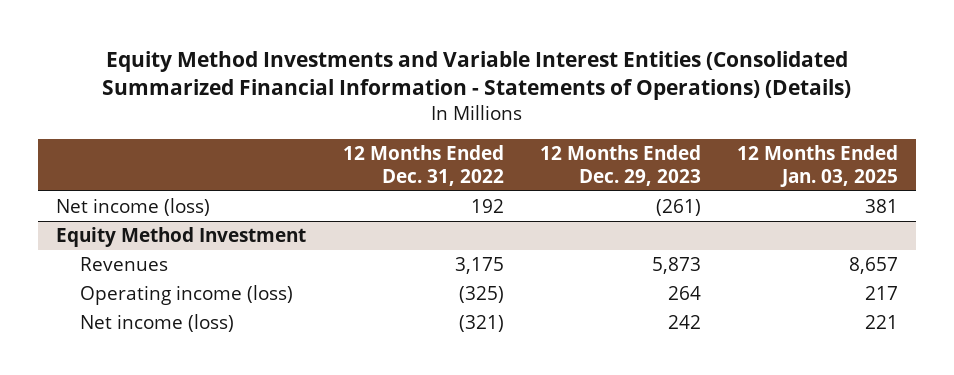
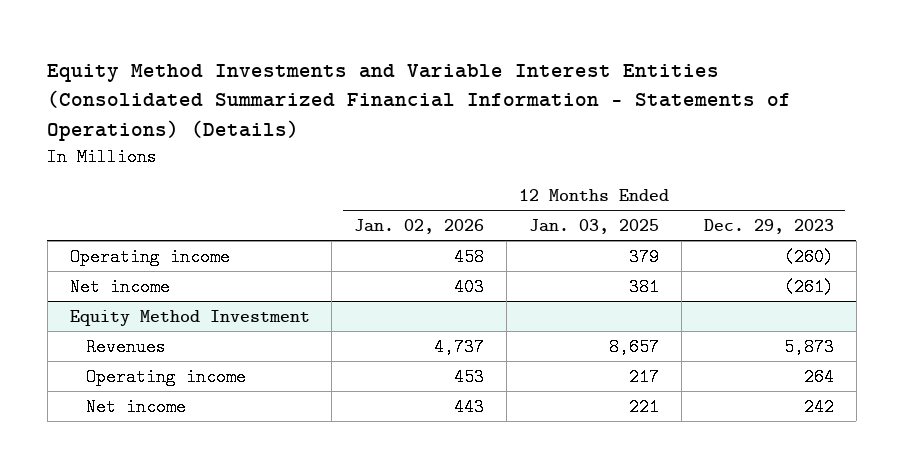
- | 12 Months Ended Dec. 31, 2022 | 12 Months Ended Dec. 29, 2023 | 12 Months Ended Jan. 03, 2025
+ | 12 Months Ended Jan. 02, 2026 | 12 Months Ended Jan. 03, 2025 | 12 Months Ended Dec. 29, 2023
- Net income (loss) | 192 | (261) | 381
+ Operating income | 458 | 379 | (260)
+ Net income | 403 | 381 | (261)
@ Equity Method Investment
- Operating income (loss) | (325) | 264 | 217
- Net income (loss) | (321) | 242 | 221
+ Operating income | 453 | 217 | 264
+ Net income | 443 | 221 | 242

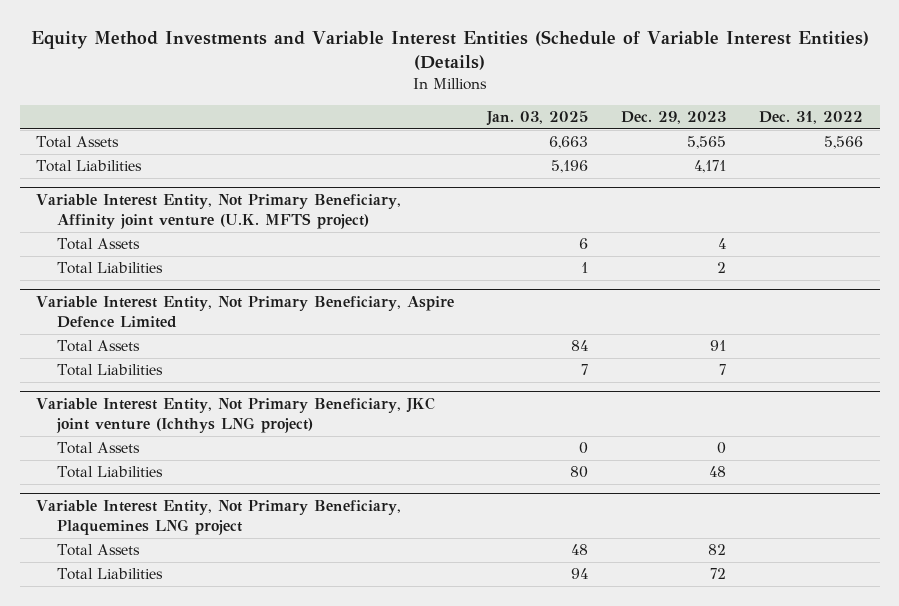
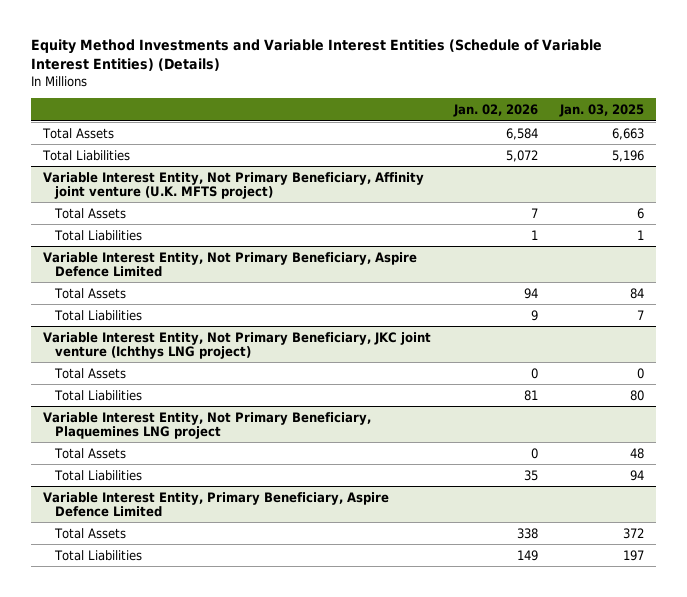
- | Jan. 03, 2025 | Dec. 29, 2023 | Dec. 31, 2022
+ | Jan. 02, 2026 | Jan. 03, 2025
+ Variable Interest Entity, Primary Beneficiary, Aspire Defence Limited
+ Total Assets | 338 | 372
+ Total Liabilities | 149 | 197

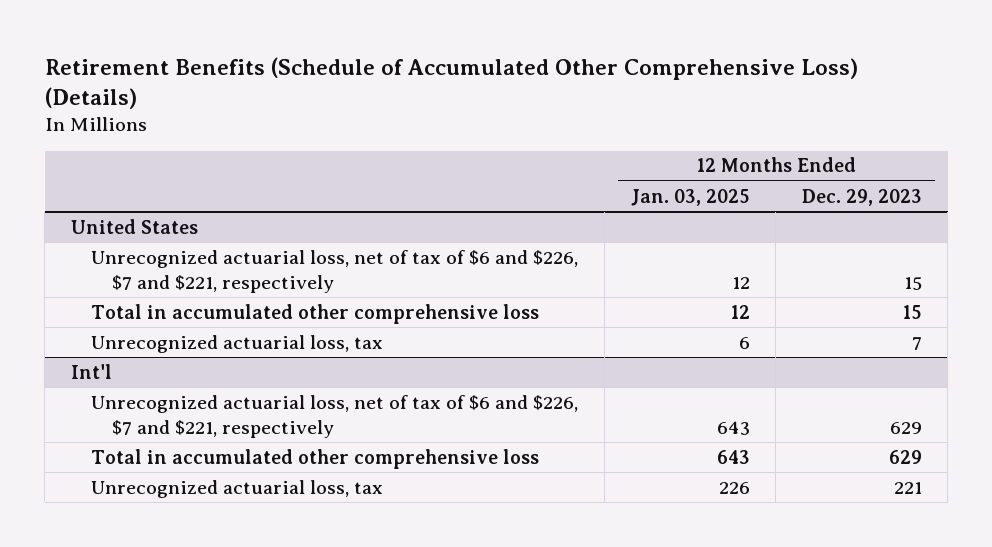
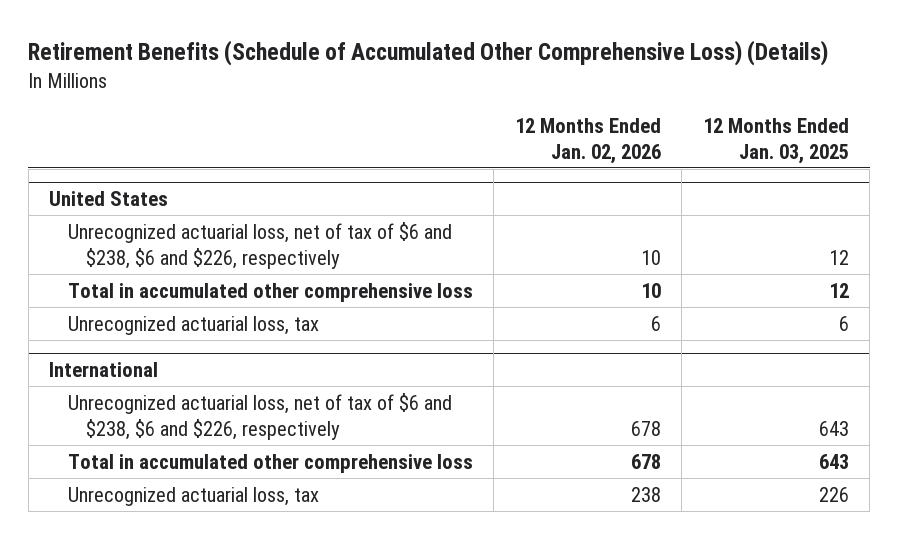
- | 12 Months Ended Jan. 03, 2025 | 12 Months Ended Dec. 29, 2023
+ | 12 Months Ended Jan. 02, 2026 | 12 Months Ended Jan. 03, 2025
@ United States
- Unrecognized actuarial loss, net of tax of $6 and $226, $7 and $221, respectively | 12 | 15
+ Unrecognized actuarial loss, net of tax of $6 and $238, $6 and $226, respectively | 10 | 12
- Int'l
- Unrecognized actuarial loss, net of tax of $6 and $226, $7 and $221, respectively | 643 | 629
+ International
+ Unrecognized actuarial loss, net of tax of $6 and $238, $6 and $226, respectively | 678 | 643

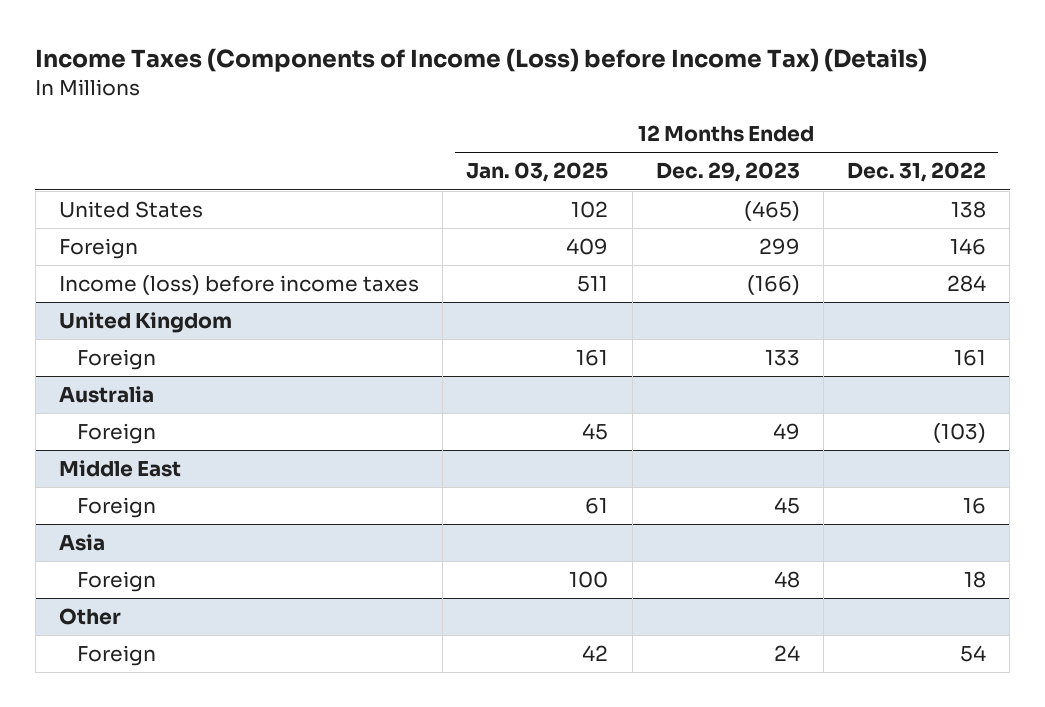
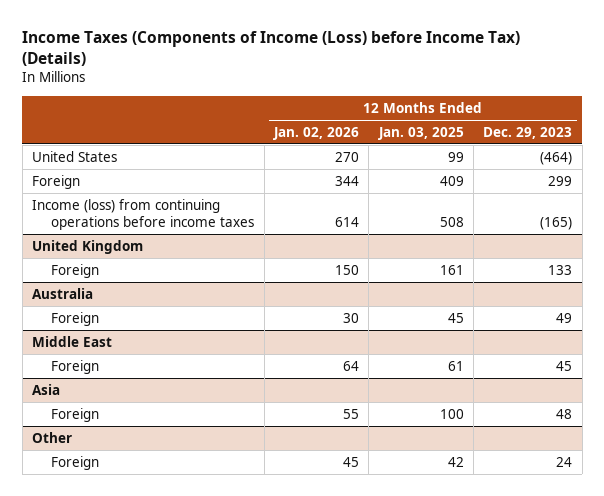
- | 12 Months Ended Jan. 03, 2025 | 12 Months Ended Dec. 29, 2023 | 12 Months Ended Dec. 31, 2022
+ | 12 Months Ended Jan. 02, 2026 | 12 Months Ended Jan. 03, 2025 | 12 Months Ended Dec. 29, 2023
- United States | 102 | (465) | 138
+ United States | 270 | 99 | (464)
- Income (loss) before income taxes | 511 | (166) | 284
+ Income (loss) from continuing operations before income taxes | 614 | 508 | (165)

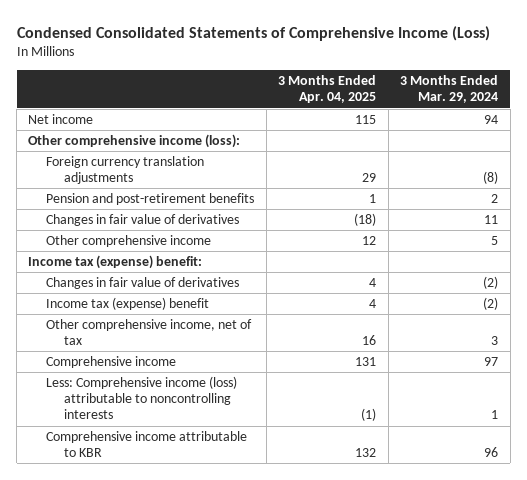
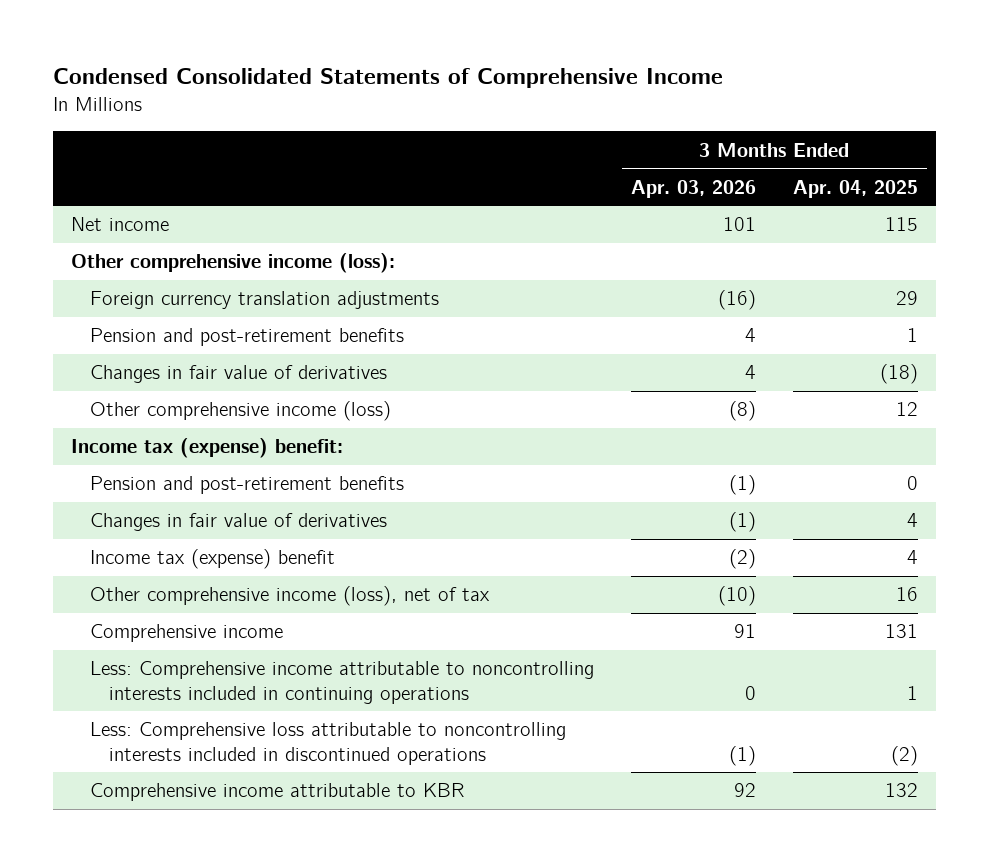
- Condensed Consolidated Statements of Comprehensive Income (Loss)
+ Condensed Consolidated Statements of Comprehensive Income
- | 3 Months Ended Apr. 04, 2025 | 3 Months Ended Mar. 29, 2024
+ | 3 Months Ended Apr. 03, 2026 | 3 Months Ended Apr. 04, 2025
- Other comprehensive income | 12 | 5
+ Other comprehensive income (loss) | (8) | 12
+ Pension and post-retirement benefits | (1) | 0
- Other comprehensive income, net of tax | 16 | 3
+ Other comprehensive income (loss), net of tax | (10) | 16
- Less: Comprehensive income (loss) attributable to noncontrolling interests | (1) | 1
+ Less: Comprehensive income attributable to noncontrolling interests included in continuing operations | 0 | 1
+ Less: Comprehensive loss attributable to noncontrolling interests included in discontinued operations | (1) | (2)

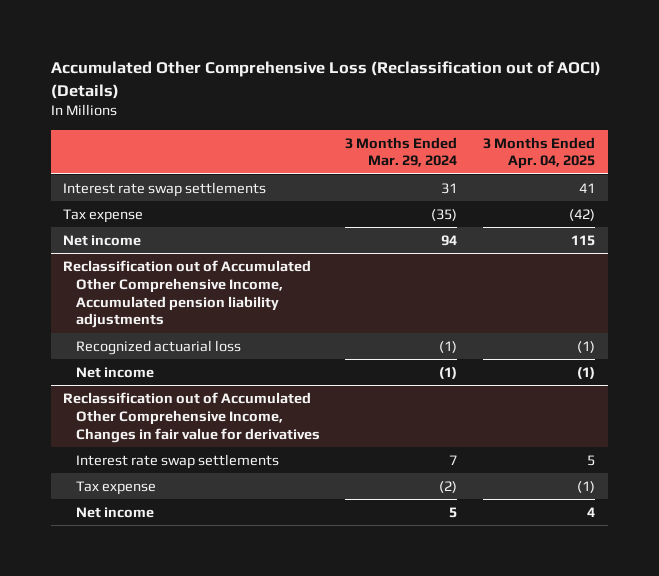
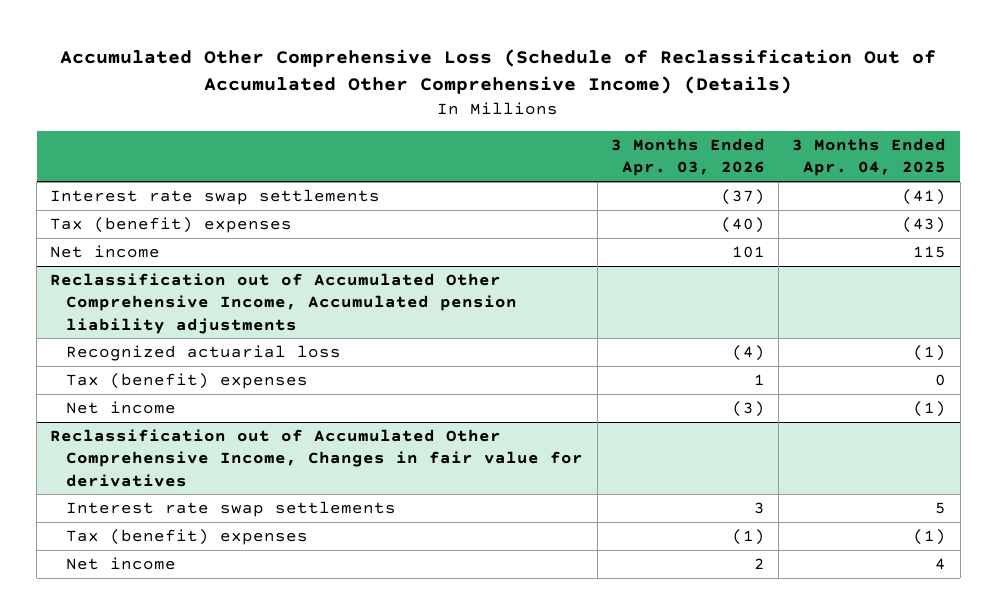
- Accumulated Other Comprehensive Loss (Reclassification out of AOCI) (Details)
+ Accumulated Other Comprehensive Loss (Schedule of Reclassification Out of Accumulated Other Comprehensive Income) (Details)
- | 3 Months Ended Mar. 29, 2024 | 3 Months Ended Apr. 04, 2025
+ | 3 Months Ended Apr. 03, 2026 | 3 Months Ended Apr. 04, 2025
- Interest rate swap settlements | 31 | 41
- Tax expense | (35) | (42)
+ Interest rate swap settlements | (37) | (41)
+ Tax (benefit) expenses | (40) | (43)
@ Reclassification out of Accumulated Other Comprehensive Income, Accumulated pension liability adjustments
+ Tax (benefit) expenses | 1 | 0
@ Reclassification out of Accumulated Other Comprehensive Income, Changes in fair value for derivatives
- Tax expense | (2) | (1)
+ Tax (benefit) expenses | (1) | (1)

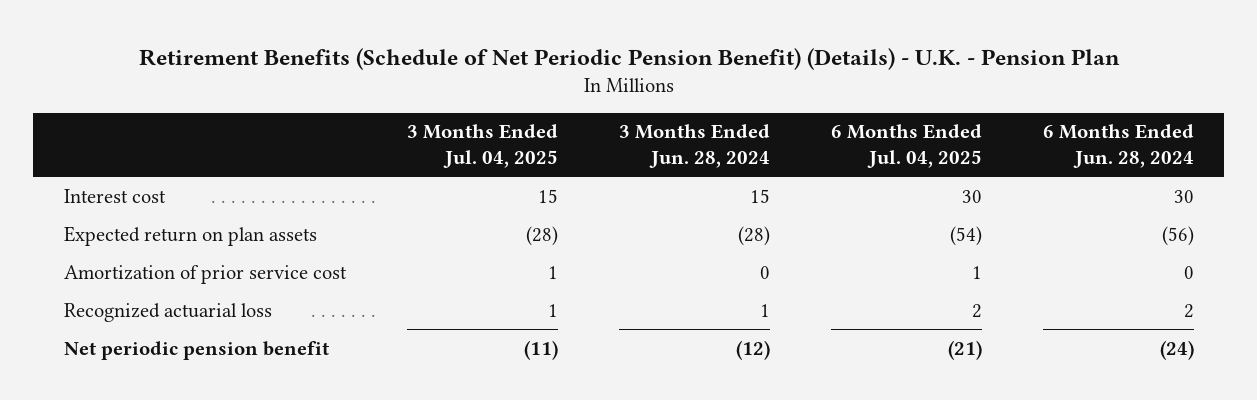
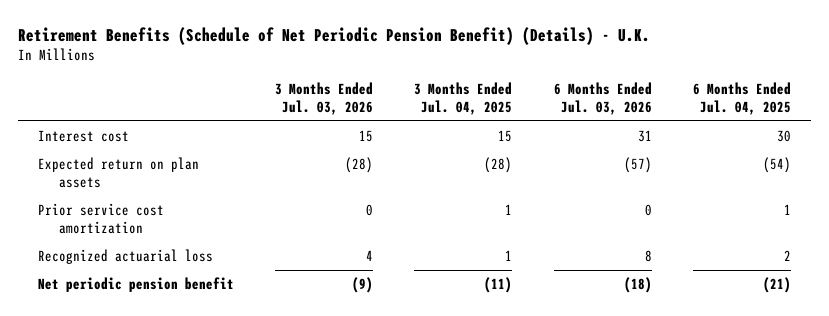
- Retirement Benefits (Schedule of Net Periodic Pension Benefit) (Details) - U.K. - Pension Plan
+ Retirement Benefits (Schedule of Net Periodic Pension Benefit) (Details) - U.K.
- | 3 Months Ended Jul. 04, 2025 | 3 Months Ended Jun. 28, 2024 | 6 Months Ended Jul. 04, 2025 | 6 Months Ended Jun. 28, 2024
+ | 3 Months Ended Jul. 03, 2026 | 3 Months Ended Jul. 04, 2025 | 6 Months Ended Jul. 03, 2026 | 6 Months Ended Jul. 04, 2025
- Amortization of prior service cost | 1 | 0 | 1 | 0
+ Prior service cost amortization | 0 | 1 | 0 | 1

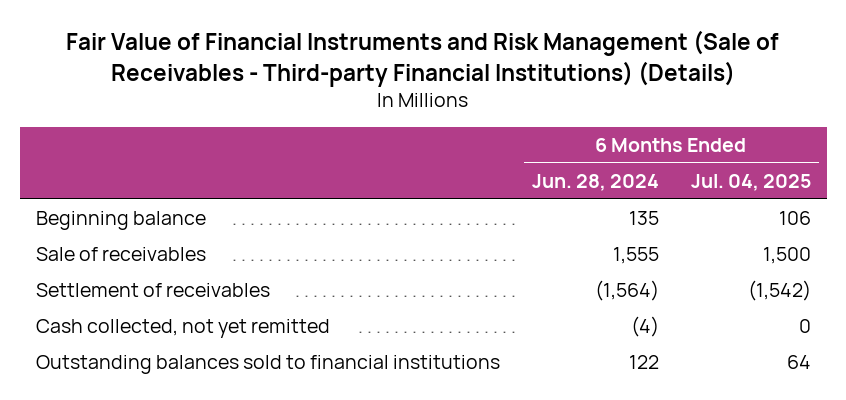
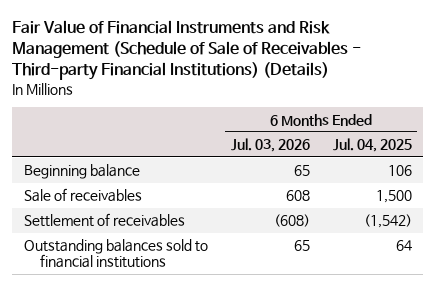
- Fair Value of Financial Instruments and Risk Management (Sale of Receivables - Third-party Financial Institutions) (Details)
+ Fair Value of Financial Instruments and Risk Management (Schedule of Sale of Receivables - Third-party Financial Institutions) (Details)
- | 6 Months Ended Jun. 28, 2024 | 6 Months Ended Jul. 04, 2025
+ | 6 Months Ended Jul. 03, 2026 | 6 Months Ended Jul. 04, 2025
- Cash collected, not yet remitted | (4) | 0

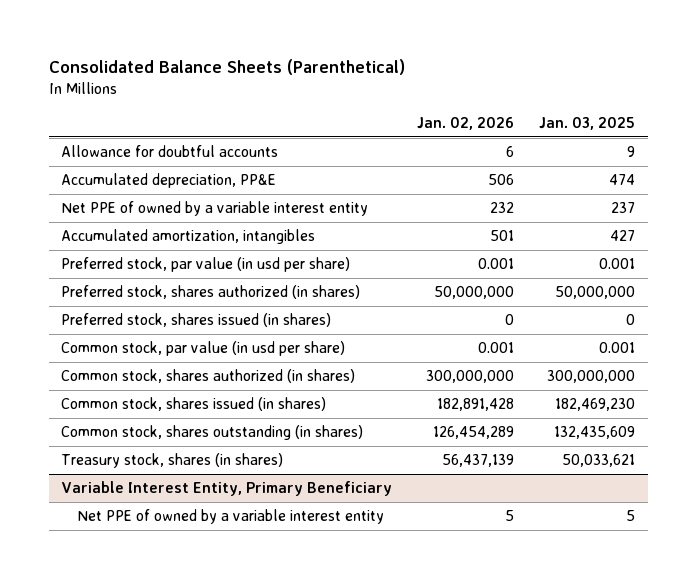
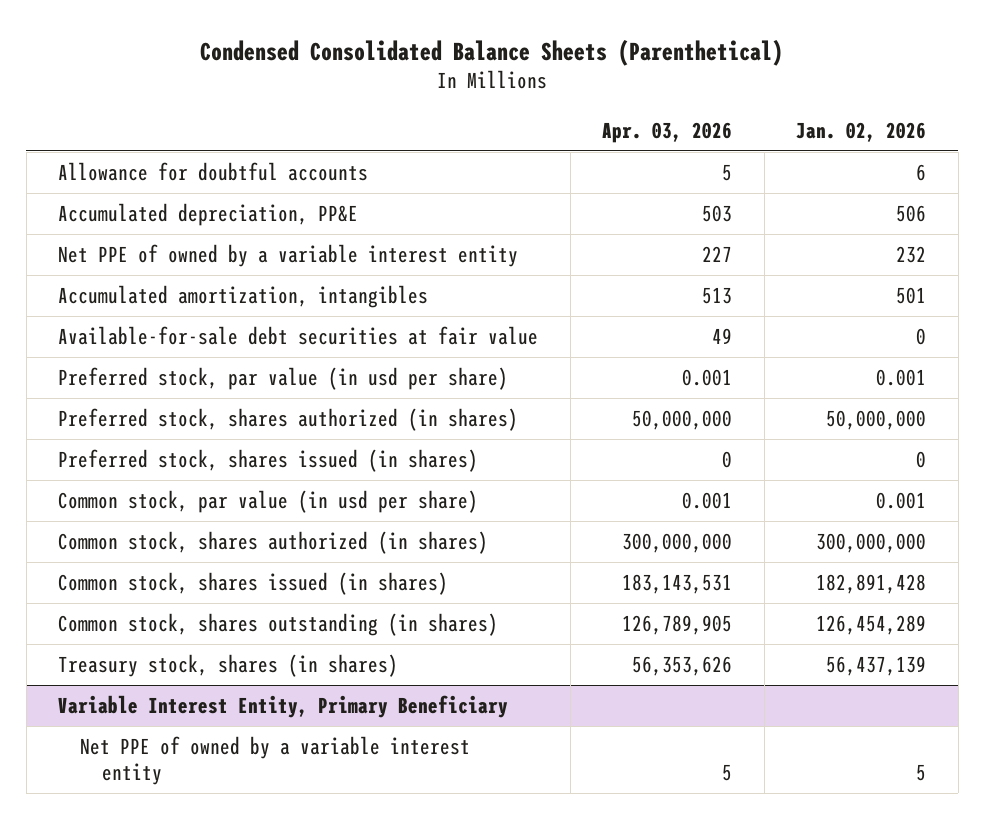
- Consolidated Balance Sheets (Parenthetical)
+ Condensed Consolidated Balance Sheets (Parenthetical)
- | Jan. 02, 2026 | Jan. 03, 2025
+ | Apr. 03, 2026 | Jan. 02, 2026
+ Available-for-sale debt securities at fair value | 49 | 0

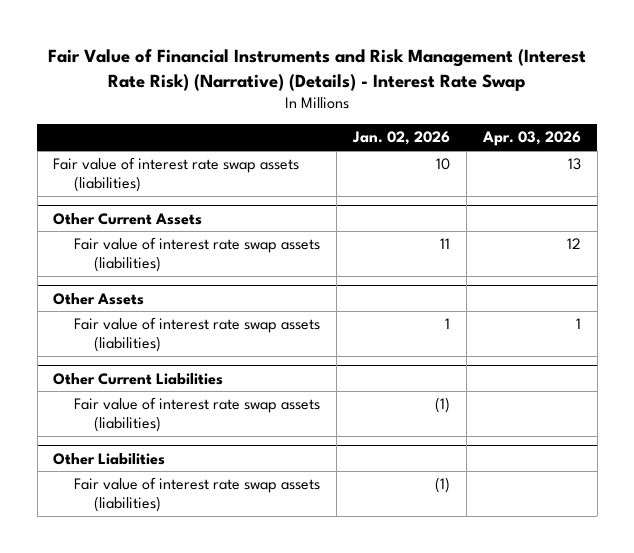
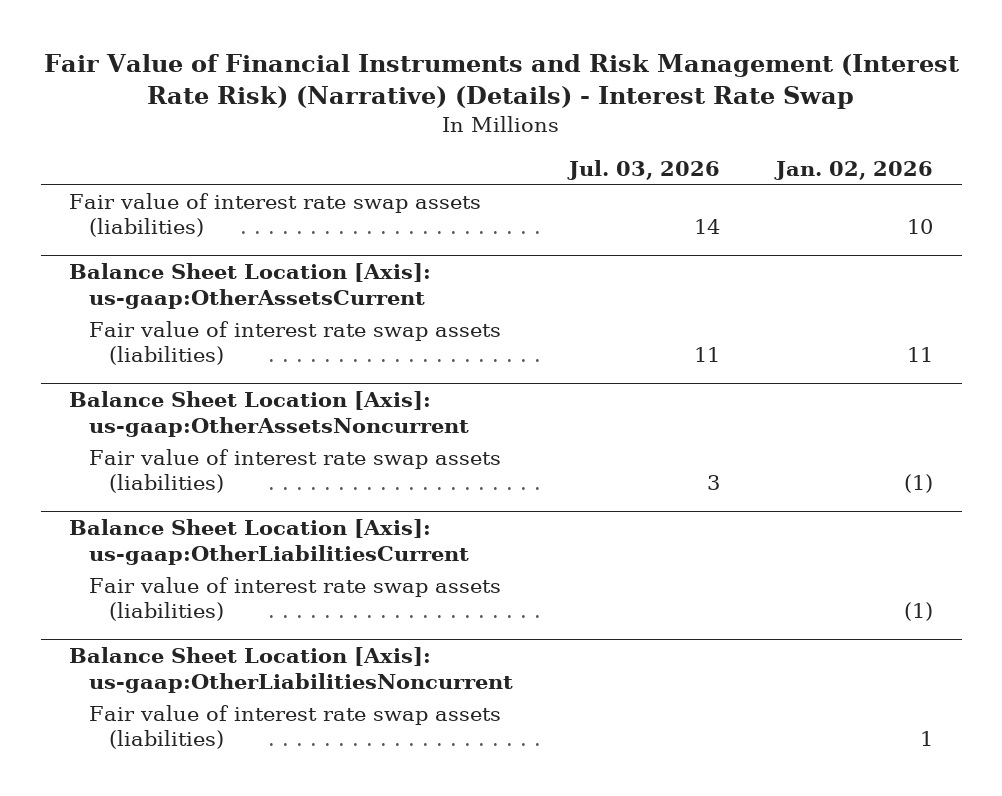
- | Jan. 02, 2026 | Apr. 03, 2026
+ | Jul. 03, 2026 | Jan. 02, 2026
- Other Current Assets
+ Balance Sheet Location [Axis]: us-gaap:OtherAssetsCurrent
- Other Assets
- Fair value of interest rate swap assets (liabilities) | 1 | 1
- Other Current Liabilities
+ Balance Sheet Location [Axis]: us-gaap:OtherAssetsNoncurrent
- Other Liabilities
+ Balance Sheet Location [Axis]: us-gaap:OtherLiabilitiesCurrent
+ Balance Sheet Location [Axis]: us-gaap:OtherLiabilitiesNoncurrent
+ Fair value of interest rate swap assets (liabilities) | | 1

